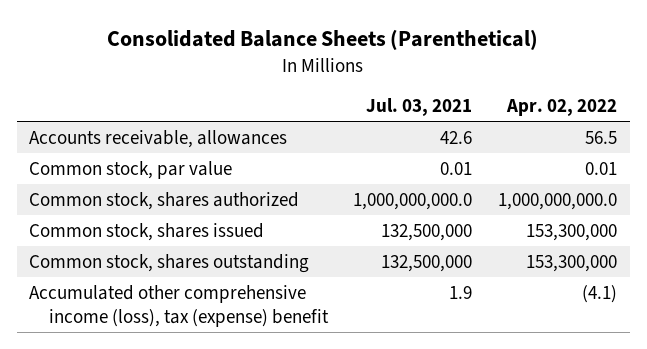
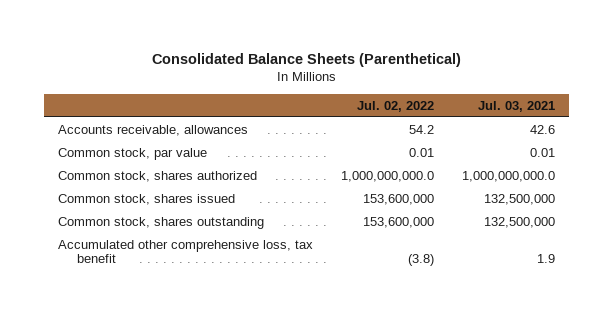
- | Jul. 03, 2021 | Apr. 02, 2022
+ | Jul. 02, 2022 | Jul. 03, 2021
- Accumulated other comprehensive income (loss), tax (expense) benefit | 1.9 | (4.1)
+ Accumulated other comprehensive loss, tax benefit | (3.8) | 1.9

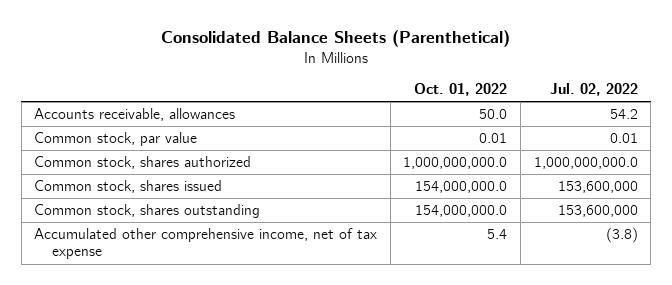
- | Jul. 02, 2022 | Jul. 03, 2021
+ | Oct. 01, 2022 | Jul. 02, 2022
- Accumulated other comprehensive loss, tax benefit | (3.8) | 1.9
+ Accumulated other comprehensive income, net of tax expense | 5.4 | (3.8)

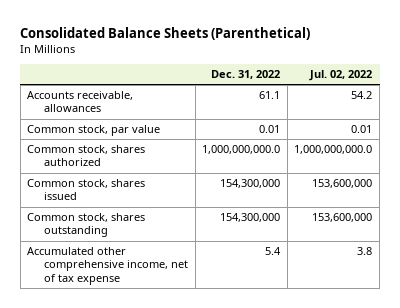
- | Oct. 01, 2022 | Jul. 02, 2022
+ | Dec. 31, 2022 | Jul. 02, 2022
- Accumulated other comprehensive income, net of tax expense | 5.4 | (3.8)
+ Accumulated other comprehensive income, net of tax expense | 5.4 | 3.8

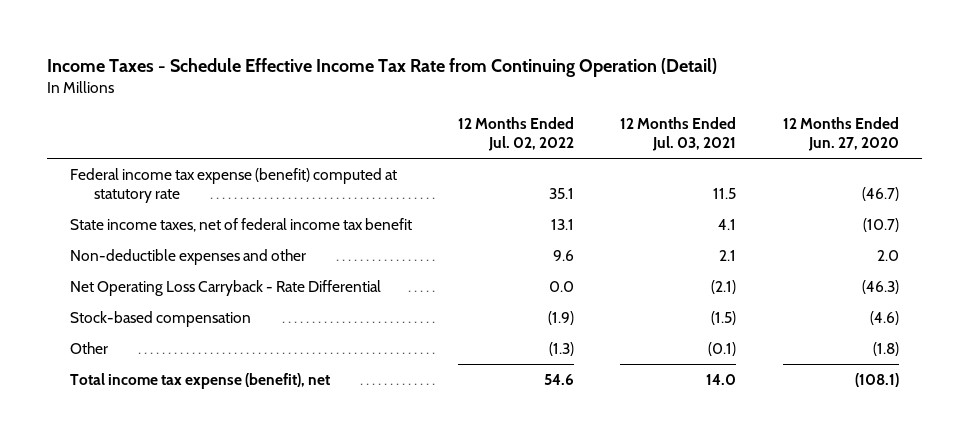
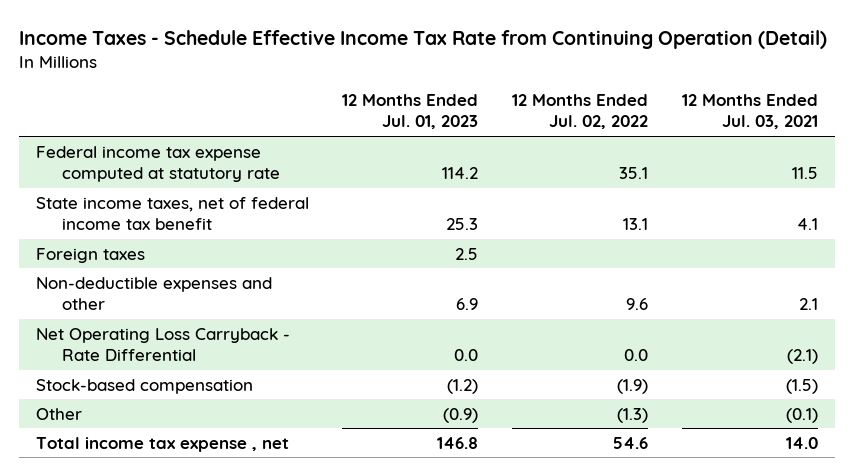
- | 12 Months Ended Jul. 02, 2022 | 12 Months Ended Jul. 03, 2021 | 12 Months Ended Jun. 27, 2020
+ | 12 Months Ended Jul. 01, 2023 | 12 Months Ended Jul. 02, 2022 | 12 Months Ended Jul. 03, 2021
- Federal income tax expense (benefit) computed at statutory rate | 35.1 | 11.5 | (46.7)
+ Federal income tax expense computed at statutory rate | 114.2 | 35.1 | 11.5
+ Foreign taxes | 2.5 | |
- Total income tax expense (benefit), net | 54.6 | 14.0 | (108.1)
+ Total income tax expense , net | 146.8 | 54.6 | 14.0

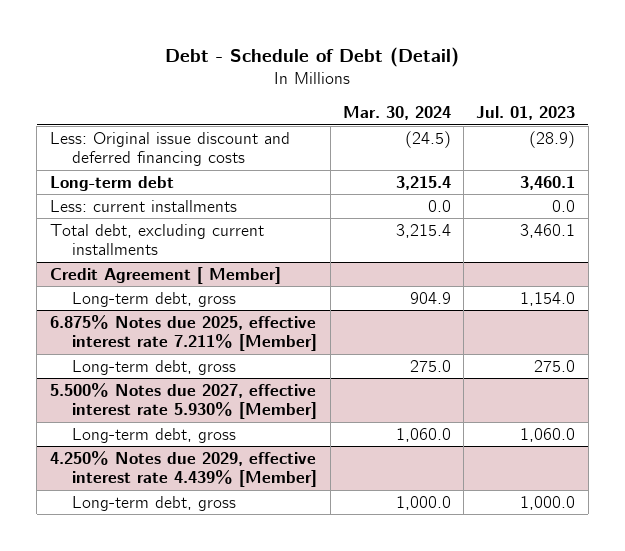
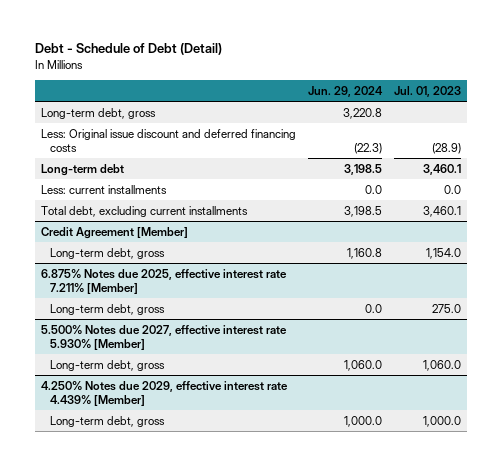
- | Mar. 30, 2024 | Jul. 01, 2023
+ | Jun. 29, 2024 | Jul. 01, 2023
+ Long-term debt, gross | 3,220.8 |
- Credit Agreement [ Member]
+ Credit Agreement [Member]

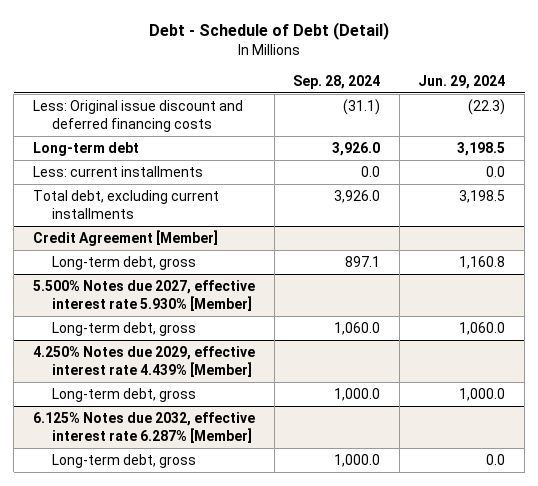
- | Jun. 29, 2024 | Jul. 01, 2023
+ | Sep. 28, 2024 | Jun. 29, 2024
- Long-term debt, gross | 3,220.8 |
- 6.875% Notes due 2025, effective interest rate 7.211% [Member]
- Long-term debt, gross | 0.0 | 275.0
+ 6.125% Notes due 2032, effective interest rate 6.287% [Member]
+ Long-term debt, gross | 1,000.0 | 0.0

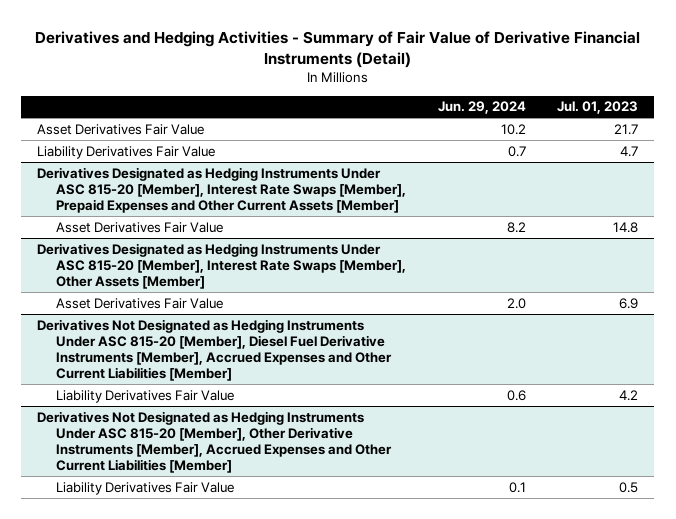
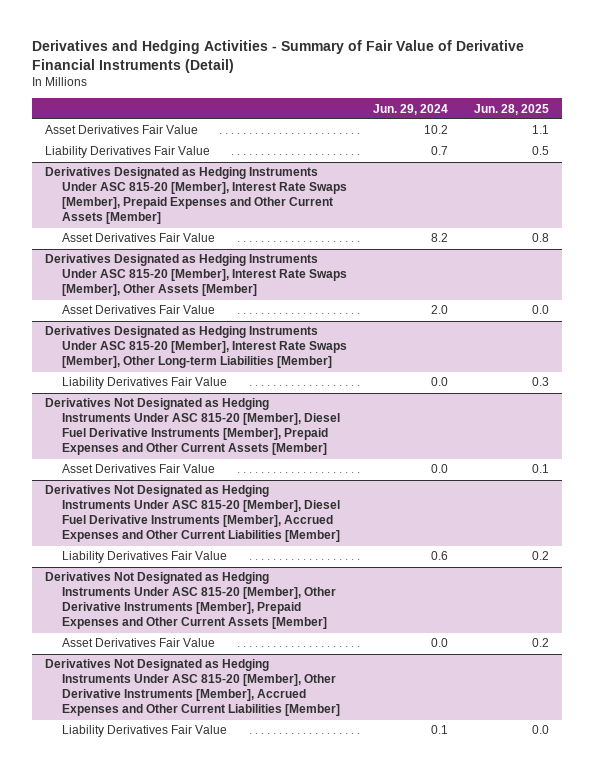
- | Jun. 29, 2024 | Jul. 01, 2023
+ | Jun. 29, 2024 | Jun. 28, 2025
+ Derivatives Designated as Hedging Instruments Under ASC 815-20 [Member], Interest Rate Swaps [Member], Other Long-term Liabilities [Member]
+ Liability Derivatives Fair Value | 0.0 | 0.3
+ Derivatives Not Designated as Hedging Instruments Under ASC 815-20 [Member], Diesel Fuel Derivative Instruments [Member], Prepaid Expenses and Other Current Assets [Member]
+ Asset Derivatives Fair Value | 0.0 | 0.1
+ Derivatives Not Designated as Hedging Instruments Under ASC 815-20 [Member], Other Derivative Instruments [Member], Prepaid Expenses and Other Current Assets [Member]
+ Asset Derivatives Fair Value | 0.0 | 0.2

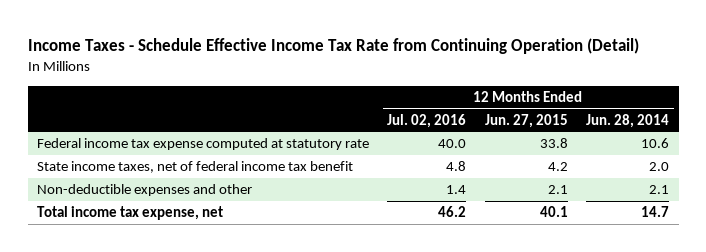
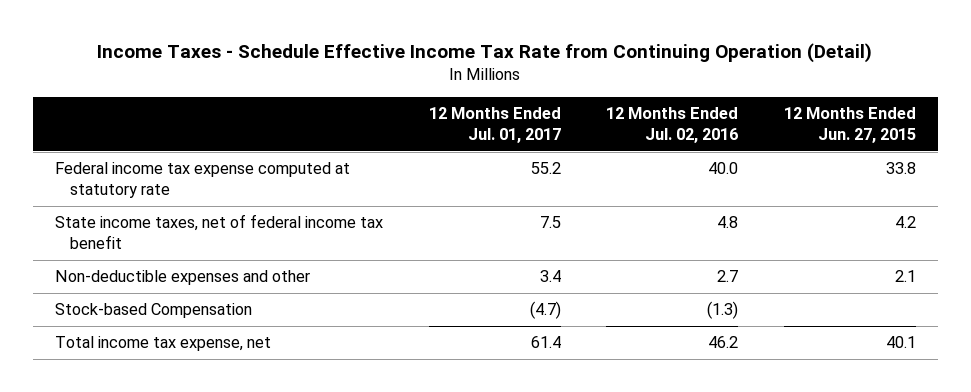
- | 12 Months Ended Jul. 02, 2016 | 12 Months Ended Jun. 27, 2015 | 12 Months Ended Jun. 28, 2014
+ | 12 Months Ended Jul. 01, 2017 | 12 Months Ended Jul. 02, 2016 | 12 Months Ended Jun. 27, 2015
- Non-deductible expenses and other | 1.4 | 2.1 | 2.1
+ Non-deductible expenses and other | 3.4 | 2.7 | 2.1
+ Stock-based Compensation | (4.7) | (1.3) |

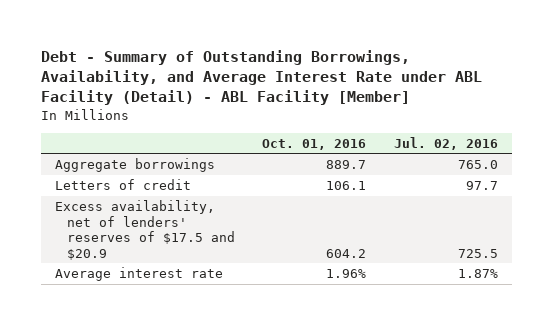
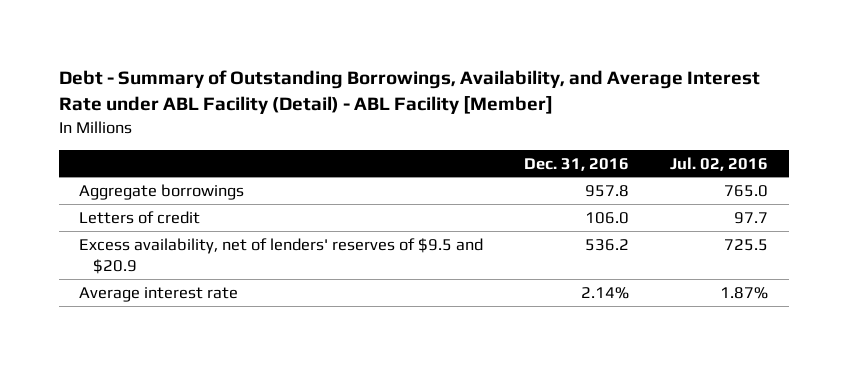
- | Oct. 01, 2016 | Jul. 02, 2016
+ | Dec. 31, 2016 | Jul. 02, 2016
- Excess availability, net of lenders' reserves of $17.5 and $20.9 | 604.2 | 725.5
+ Excess availability, net of lenders' reserves of $9.5 and $20.9 | 536.2 | 725.5

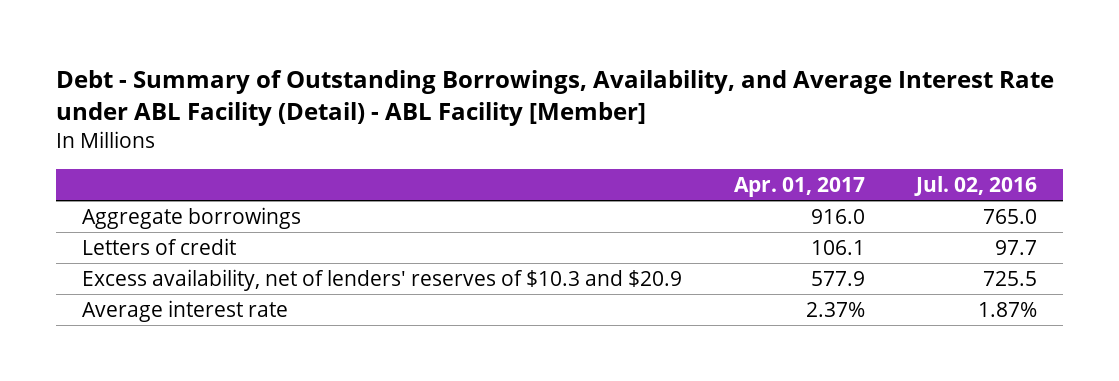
- | Dec. 31, 2016 | Jul. 02, 2016
+ | Apr. 01, 2017 | Jul. 02, 2016
- Excess availability, net of lenders' reserves of $9.5 and $20.9 | 536.2 | 725.5
+ Excess availability, net of lenders' reserves of $10.3 and $20.9 | 577.9 | 725.5

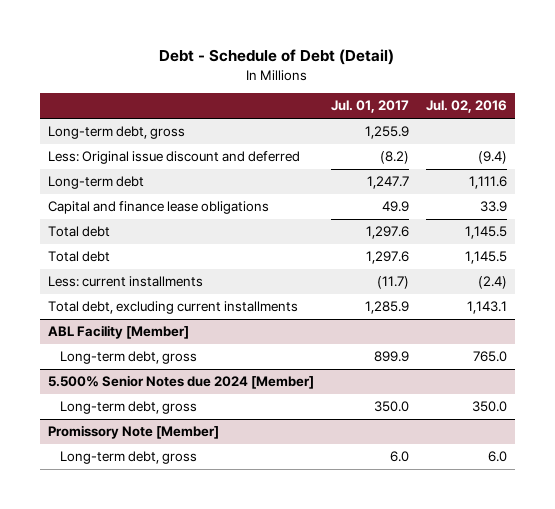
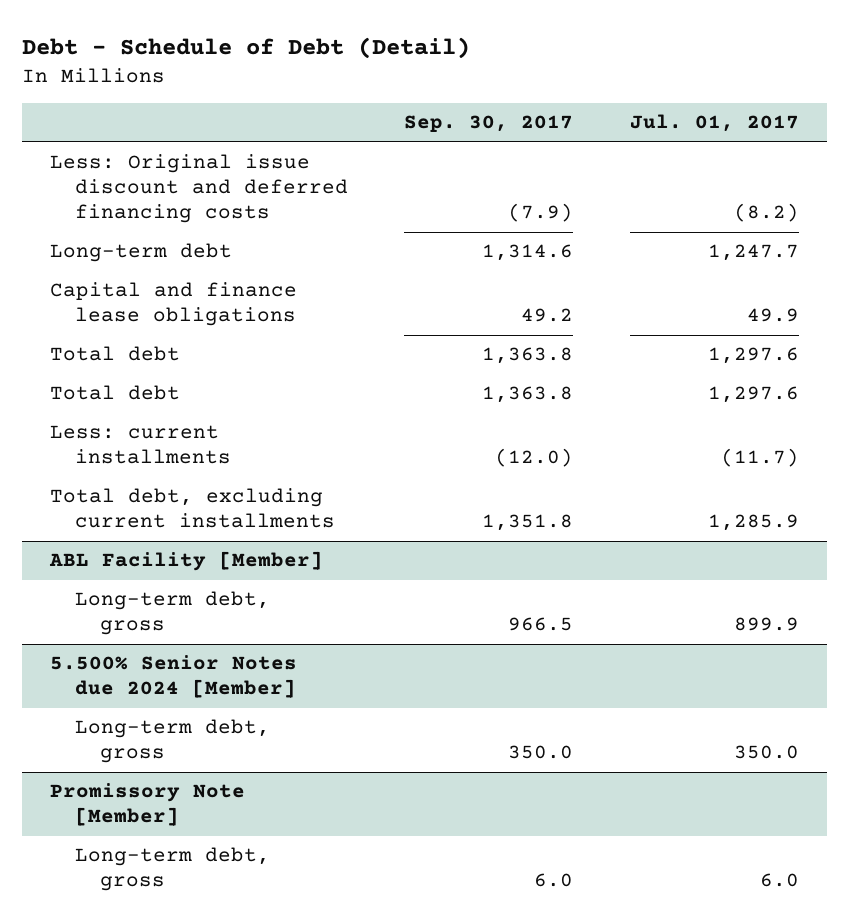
- | Jul. 01, 2017 | Jul. 02, 2016
+ | Sep. 30, 2017 | Jul. 01, 2017
- Long-term debt, gross | 1,255.9 |
- Less: Original issue discount and deferred | (8.2) | (9.4)
+ Less: Original issue discount and deferred financing costs | (7.9) | (8.2)

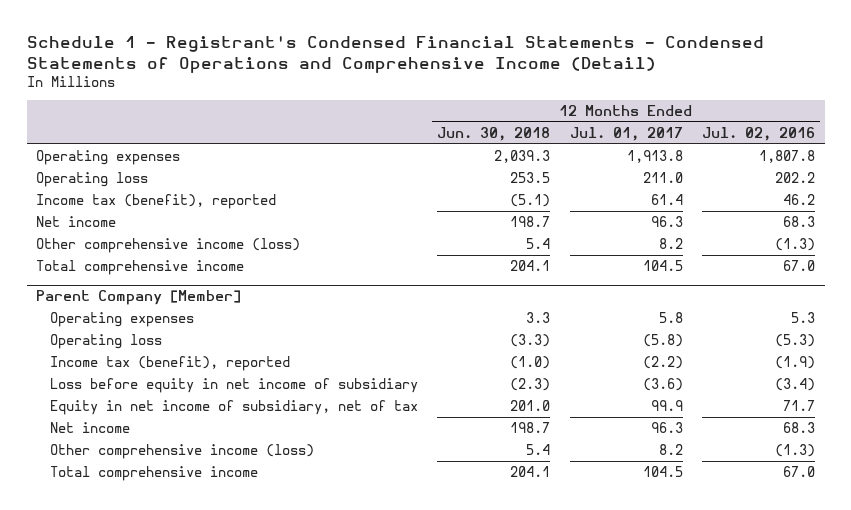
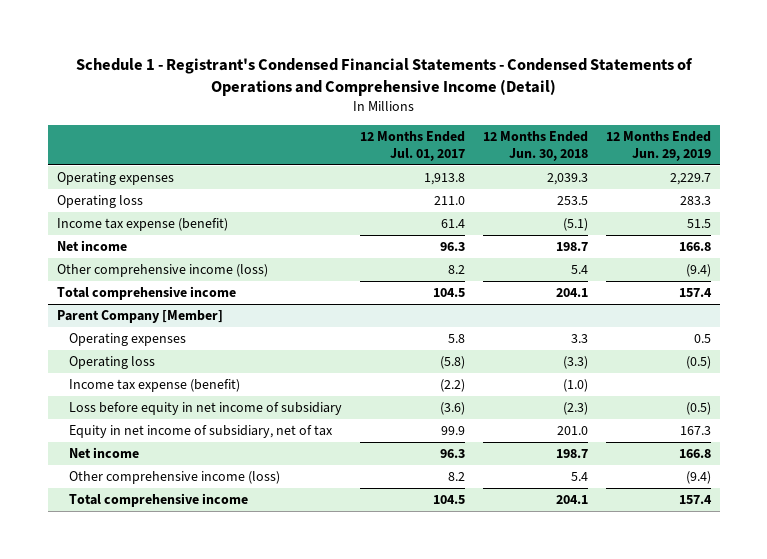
- | 12 Months Ended Jun. 30, 2018 | 12 Months Ended Jul. 01, 2017 | 12 Months Ended Jul. 02, 2016
+ | 12 Months Ended Jul. 01, 2017 | 12 Months Ended Jun. 30, 2018 | 12 Months Ended Jun. 29, 2019
- Income tax (benefit), reported | (5.1) | 61.4 | 46.2
+ Income tax expense (benefit) | 61.4 | (5.1) | 51.5
@ Parent Company [Member]
- Income tax (benefit), reported | (1.0) | (2.2) | (1.9)
+ Income tax expense (benefit) | (2.2) | (1.0) |

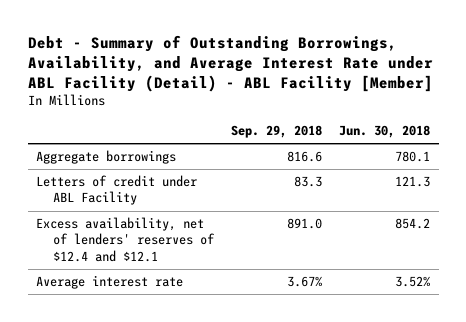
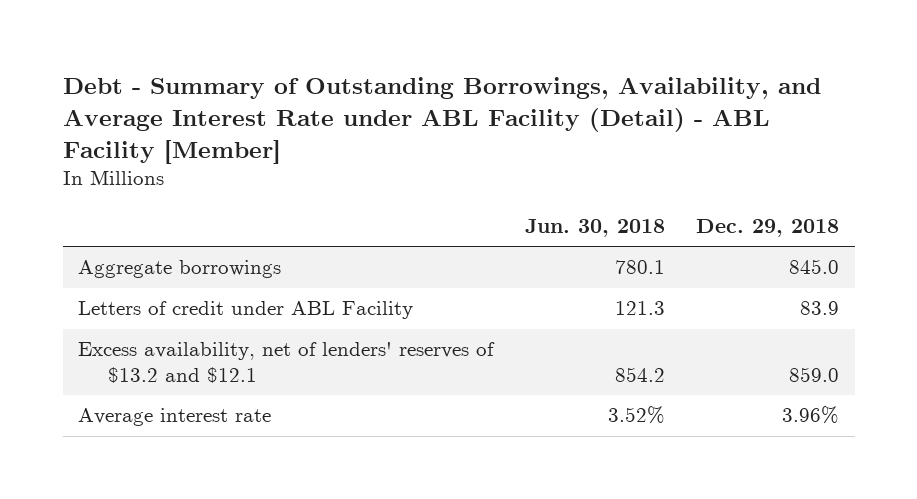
- | Sep. 29, 2018 | Jun. 30, 2018
+ | Jun. 30, 2018 | Dec. 29, 2018
- Excess availability, net of lenders' reserves of $12.4 and $12.1 | 891.0 | 854.2
+ Excess availability, net of lenders' reserves of $13.2 and $12.1 | 854.2 | 859.0

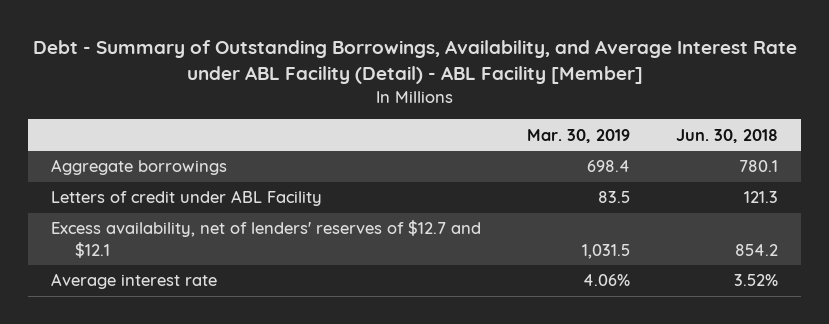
- | Jun. 30, 2018 | Dec. 29, 2018
+ | Mar. 30, 2019 | Jun. 30, 2018
- Excess availability, net of lenders' reserves of $13.2 and $12.1 | 854.2 | 859.0
+ Excess availability, net of lenders' reserves of $12.7 and $12.1 | 1,031.5 | 854.2

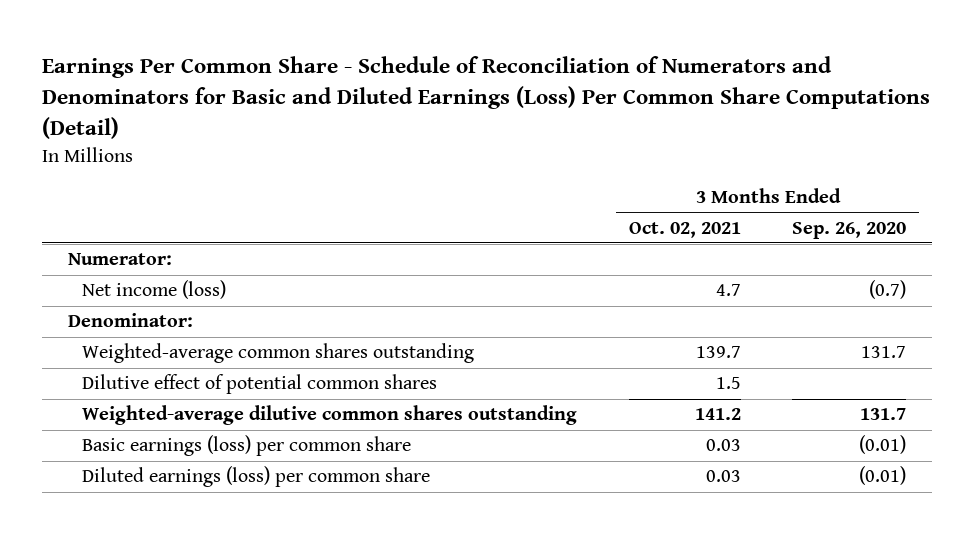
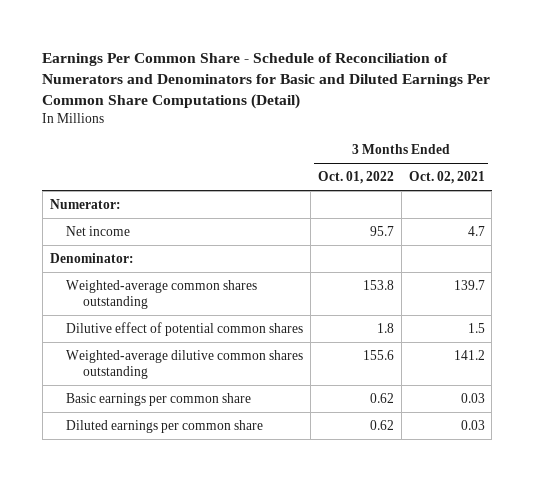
- Earnings Per Common Share - Schedule of Reconciliation of Numerators and Denominators for Basic and Diluted Earnings (Loss) Per Common Share Computations (Detail)
+ Earnings Per Common Share - Schedule of Reconciliation of Numerators and Denominators for Basic and Diluted Earnings Per Common Share Computations (Detail)
- | 3 Months Ended Oct. 02, 2021 | 3 Months Ended Sep. 26, 2020
+ | 3 Months Ended Oct. 01, 2022 | 3 Months Ended Oct. 02, 2021
- Net income (loss) | 4.7 | (0.7)
+ Net income | 95.7 | 4.7
- Basic earnings (loss) per common share | 0.03 | (0.01)
- Diluted earnings (loss) per common share | 0.03 | (0.01)
+ Basic earnings per common share | 0.62 | 0.03
+ Diluted earnings per common share | 0.62 | 0.03

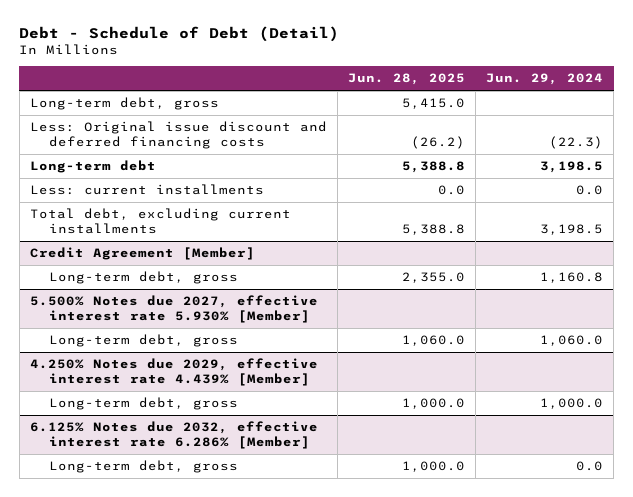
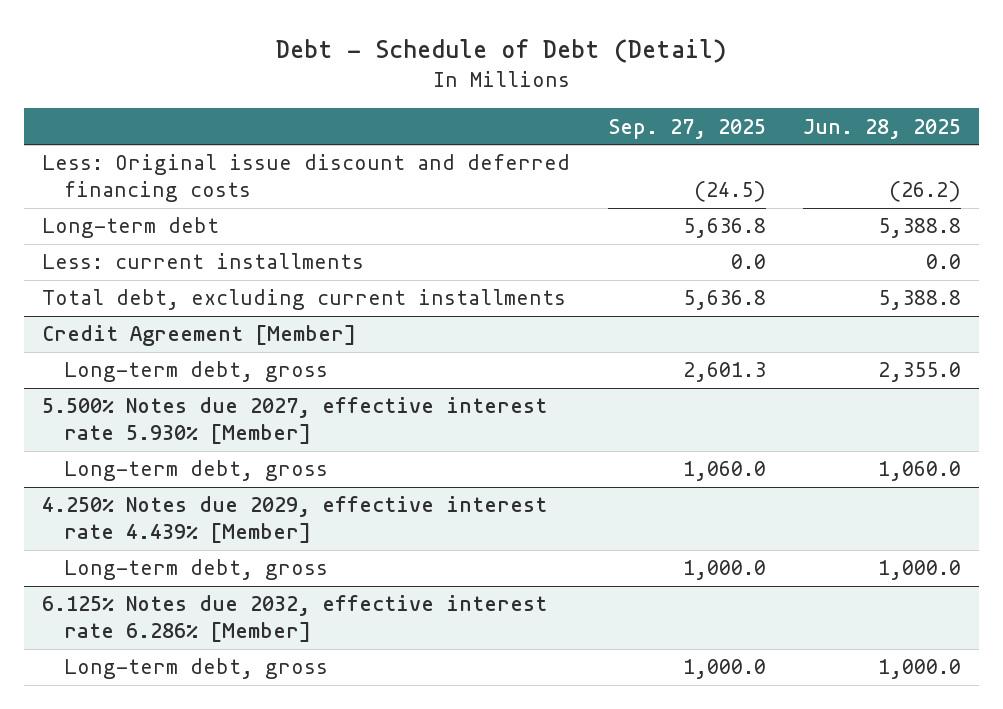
- | Jun. 28, 2025 | Jun. 29, 2024
+ | Sep. 27, 2025 | Jun. 28, 2025
- Long-term debt, gross | 5,415.0 |

